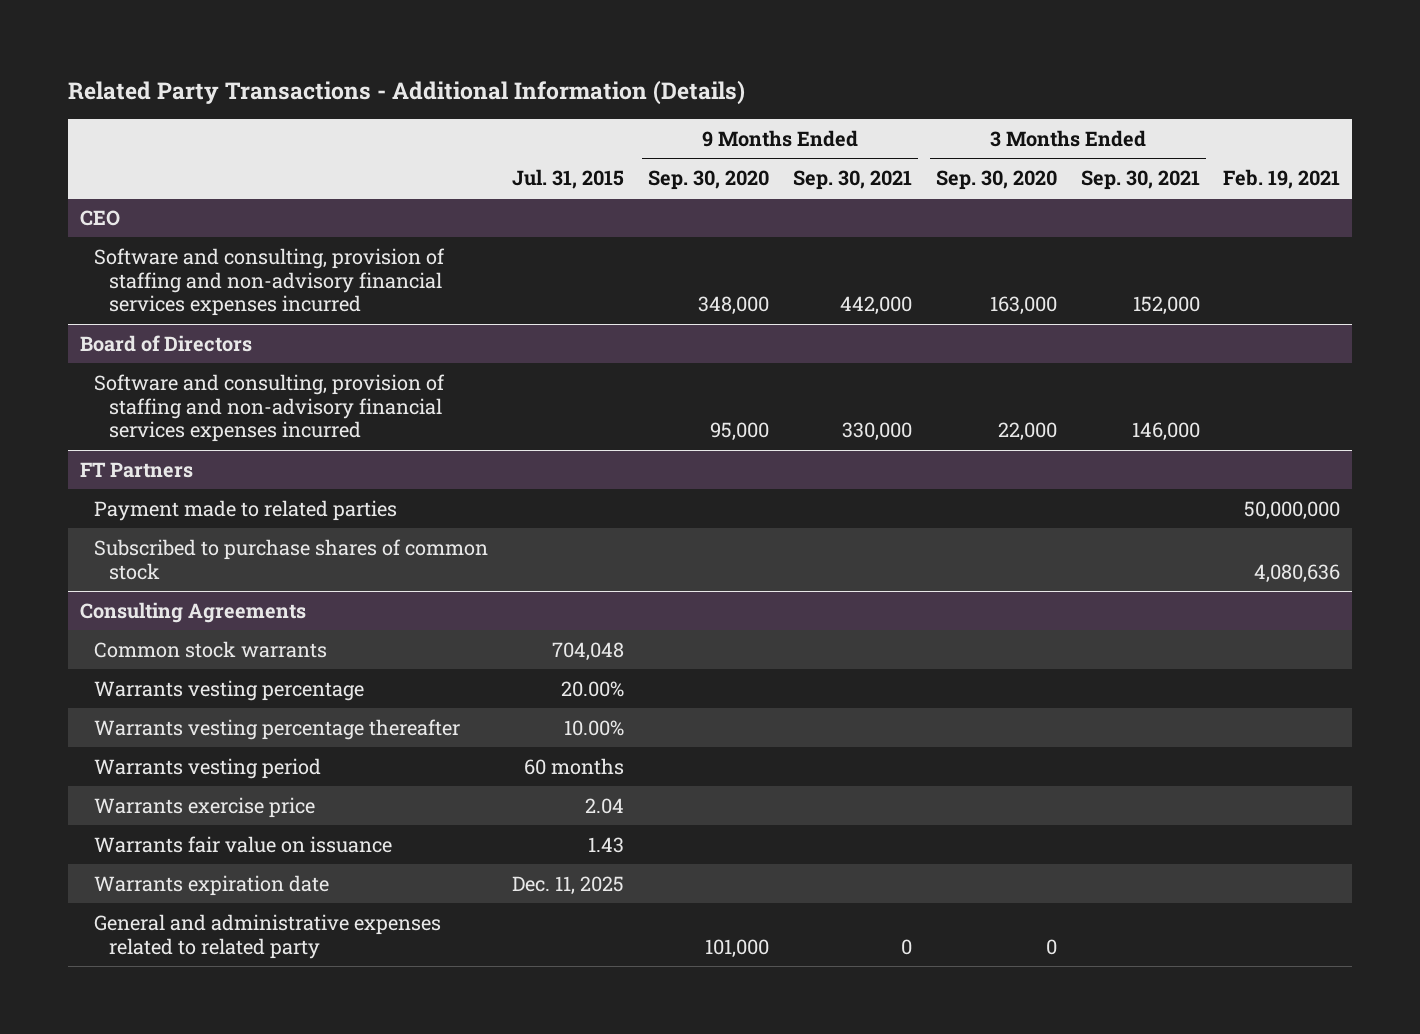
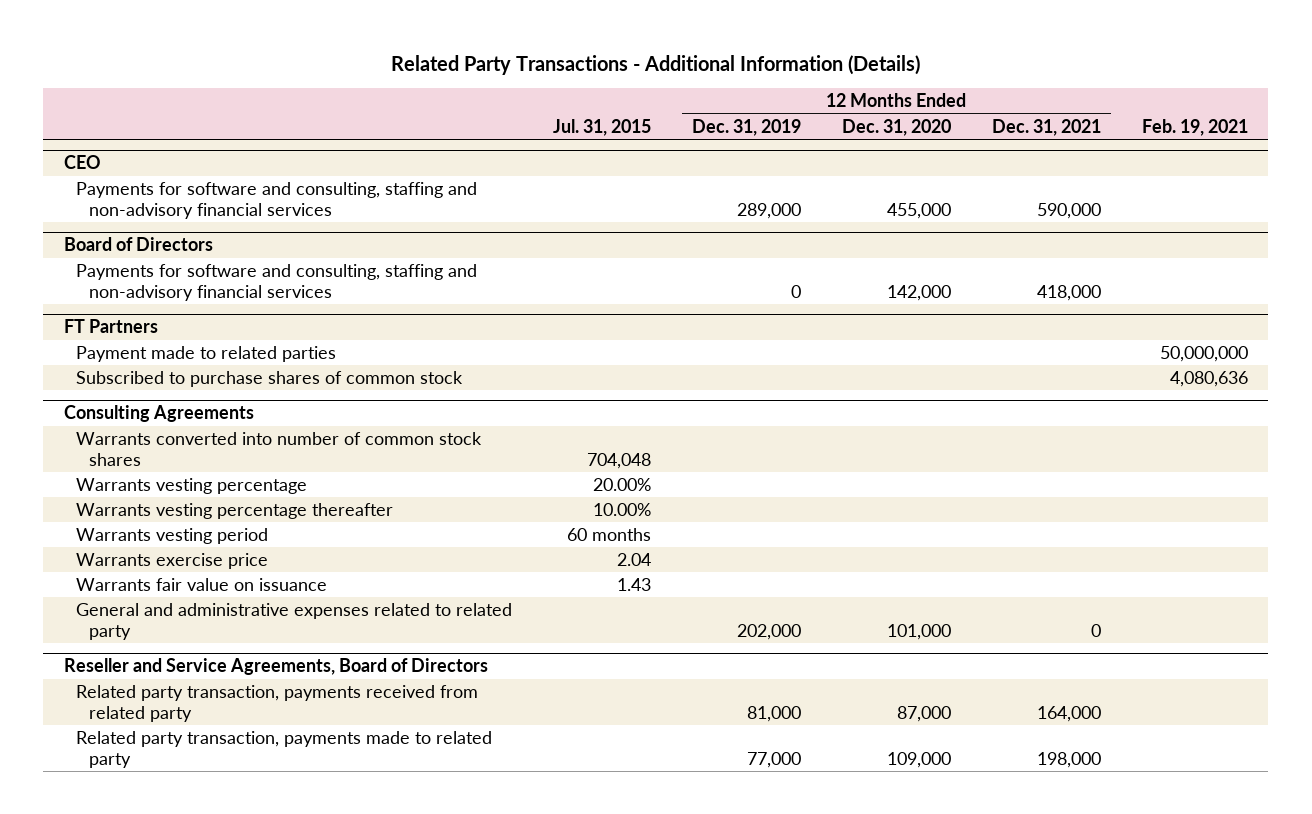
- | Jul. 31, 2015 | 9 Months Ended Sep. 30, 2020 | 9 Months Ended Sep. 30, 2021 | 3 Months Ended Sep. 30, 2020 | 3 Months Ended Sep. 30, 2021 | Feb. 19, 2021
+ | Jul. 31, 2015 | 12 Months Ended Dec. 31, 2019 | 12 Months Ended Dec. 31, 2020 | 12 Months Ended Dec. 31, 2021 | Feb. 19, 2021
@ CEO
- Software and consulting, provision of staffing and non-advisory financial services expenses incurred | | 348,000 | 442,000 | 163,000 | 152,000 |
+ Payments for software and consulting, staffing and non-advisory financial services | | 289,000 | 455,000 | 590,000 |
@ Board of Directors
- Software and consulting, provision of staffing and non-advisory financial services expenses incurred | | 95,000 | 330,000 | 22,000 | 146,000 |
+ Payments for software and consulting, staffing and non-advisory financial services | | 0 | 142,000 | 418,000 |
@ Consulting Agreements
- Common stock warrants | 704,048 | | | | |
+ Warrants converted into number of common stock shares | 704,048 | | | |
- Warrants expiration date | Dec. 11, 2025 | | | | |
+ Reseller and Service Agreements, Board of Directors
+ Related party transaction, payments received from related party | | 81,000 | 87,000 | 164,000 |
+ Related party transaction, payments made to related party | | 77,000 | 109,000 | 198,000 |

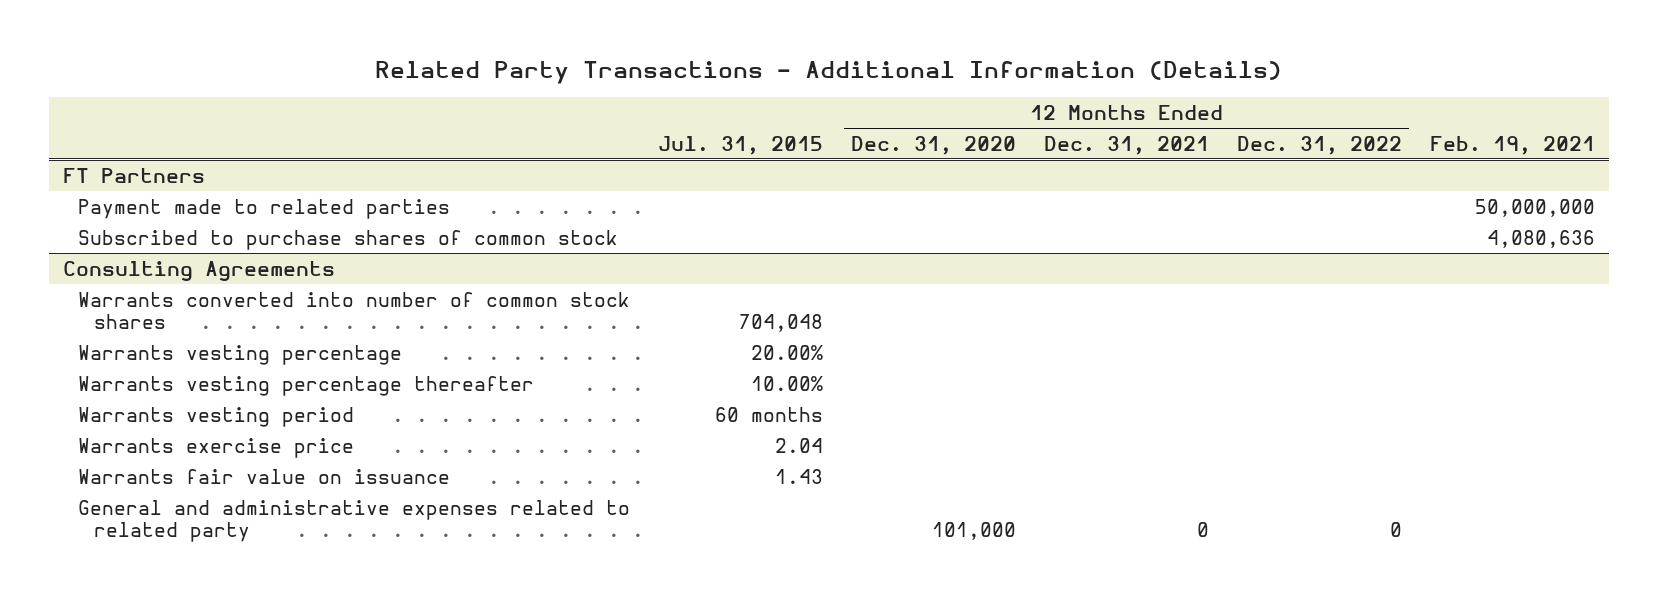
- | Jul. 31, 2015 | 12 Months Ended Dec. 31, 2019 | 12 Months Ended Dec. 31, 2020 | 12 Months Ended Dec. 31, 2021 | Feb. 19, 2021
+ | Jul. 31, 2015 | 12 Months Ended Dec. 31, 2020 | 12 Months Ended Dec. 31, 2021 | 12 Months Ended Dec. 31, 2022 | Feb. 19, 2021
- CEO
- Payments for software and consulting, staffing and non-advisory financial services | | 289,000 | 455,000 | 590,000 |
- Board of Directors
- Payments for software and consulting, staffing and non-advisory financial services | | 0 | 142,000 | 418,000 |
- Reseller and Service Agreements, Board of Directors
- Related party transaction, payments received from related party | | 81,000 | 87,000 | 164,000 |
- Related party transaction, payments made to related party | | 77,000 | 109,000 | 198,000 |

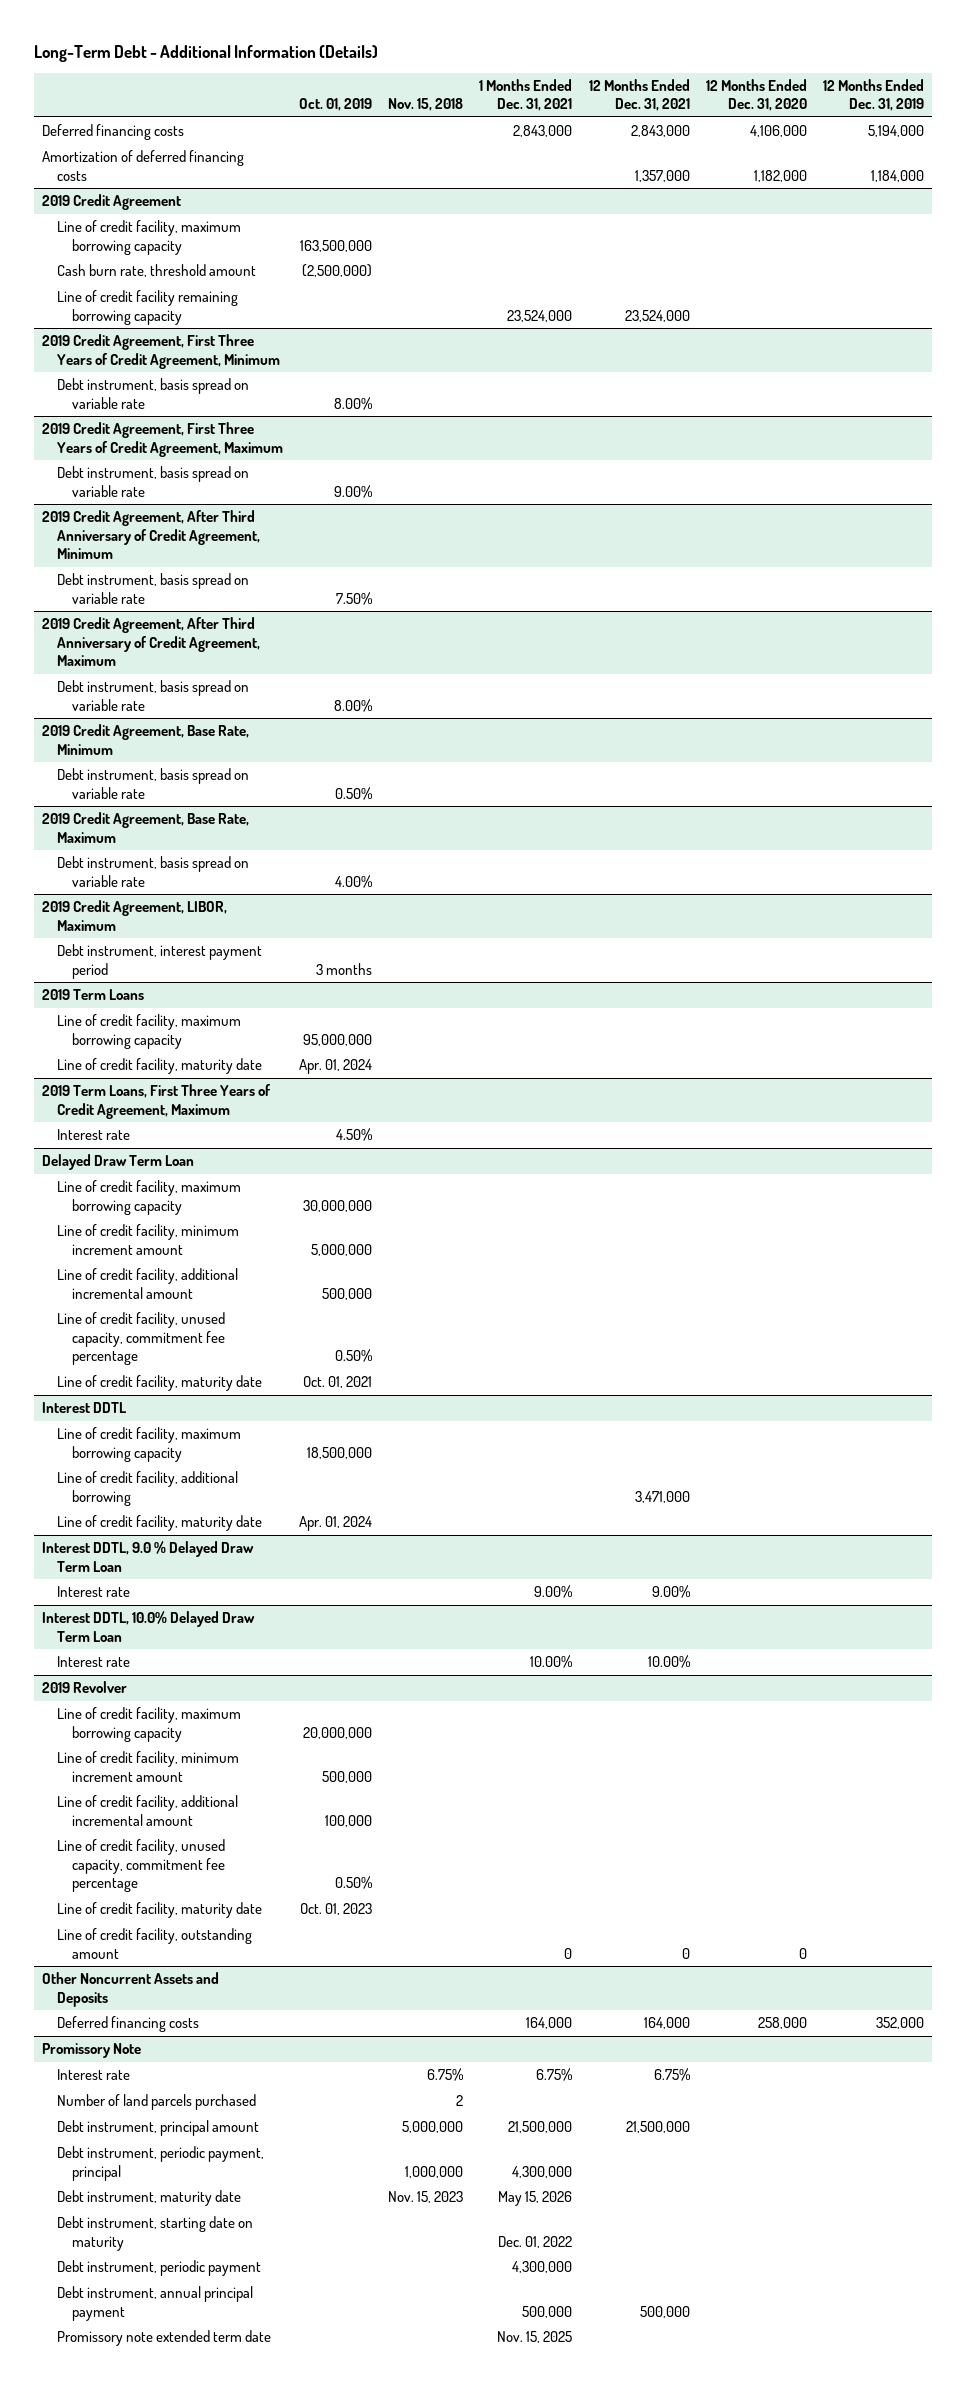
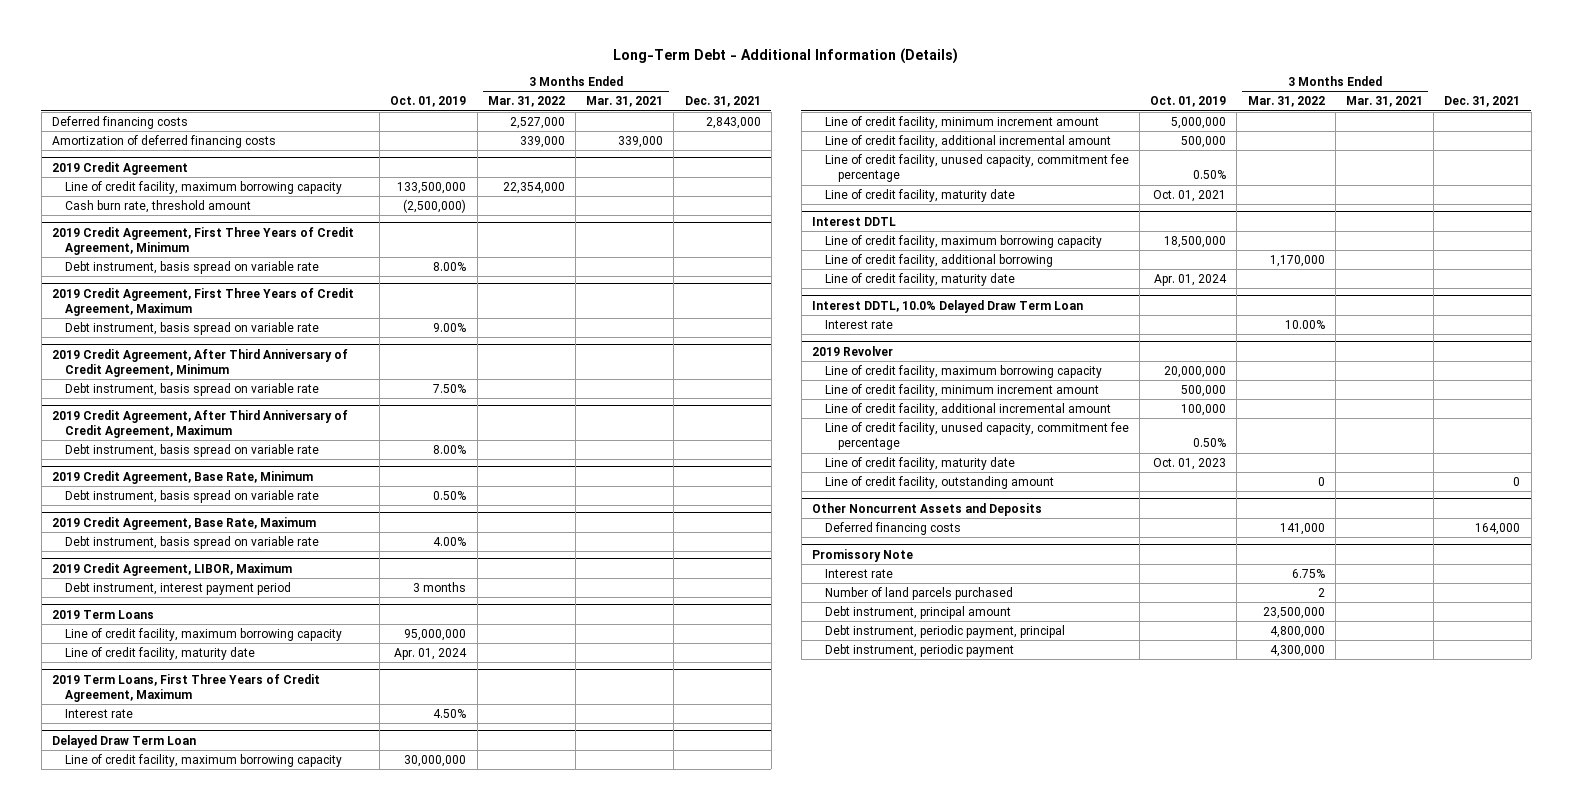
- | Oct. 01, 2019 | Nov. 15, 2018 | 1 Months Ended Dec. 31, 2021 | 12 Months Ended Dec. 31, 2021 | 12 Months Ended Dec. 31, 2020 | 12 Months Ended Dec. 31, 2019
+ | Oct. 01, 2019 | 3 Months Ended Mar. 31, 2022 | 3 Months Ended Mar. 31, 2021 | Dec. 31, 2021
@ 2019 Credit Agreement
- Line of credit facility, maximum borrowing capacity | 163,500,000 | | | | |
+ Line of credit facility, maximum borrowing capacity | 133,500,000 | 22,354,000 | |
- Line of credit facility remaining borrowing capacity | | | 23,524,000 | 23,524,000 | |
- Interest DDTL, 9.0 % Delayed Draw Term Loan
- Interest rate | | | 9.00% | 9.00% | |
@ Promissory Note
- Debt instrument, maturity date | | Nov. 15, 2023 | May 15, 2026 | | |
- Debt instrument, starting date on maturity | | | Dec. 01, 2022 | | |
- Debt instrument, annual principal payment | | | 500,000 | 500,000 | |
- Promissory note extended term date | | | Nov. 15, 2025 | | |

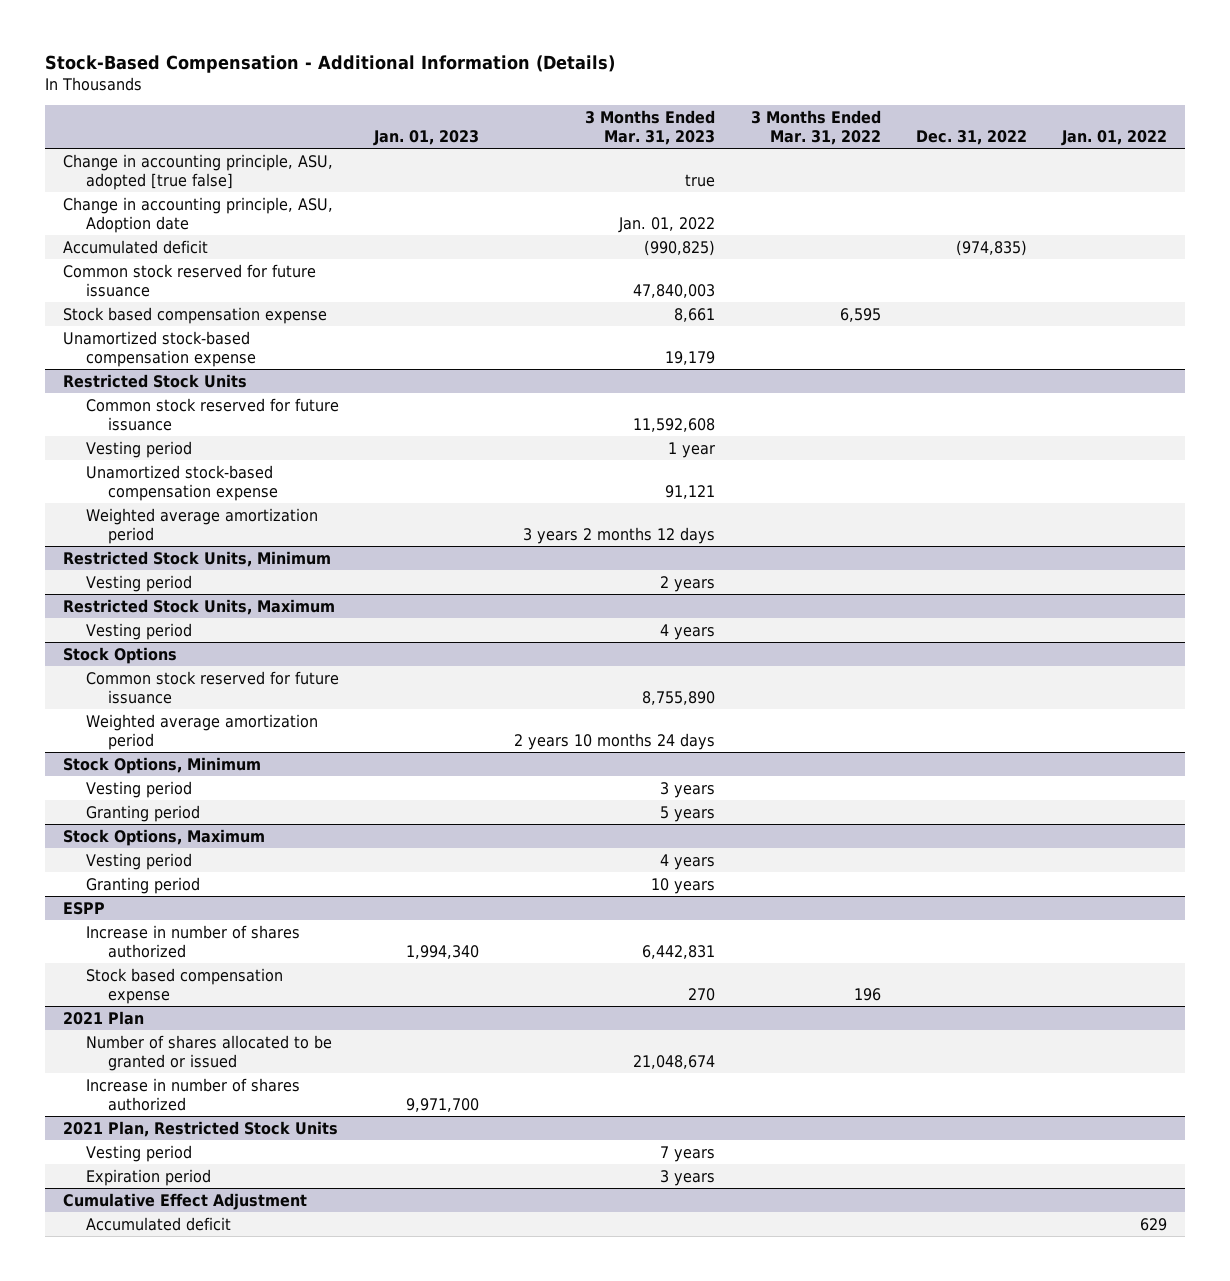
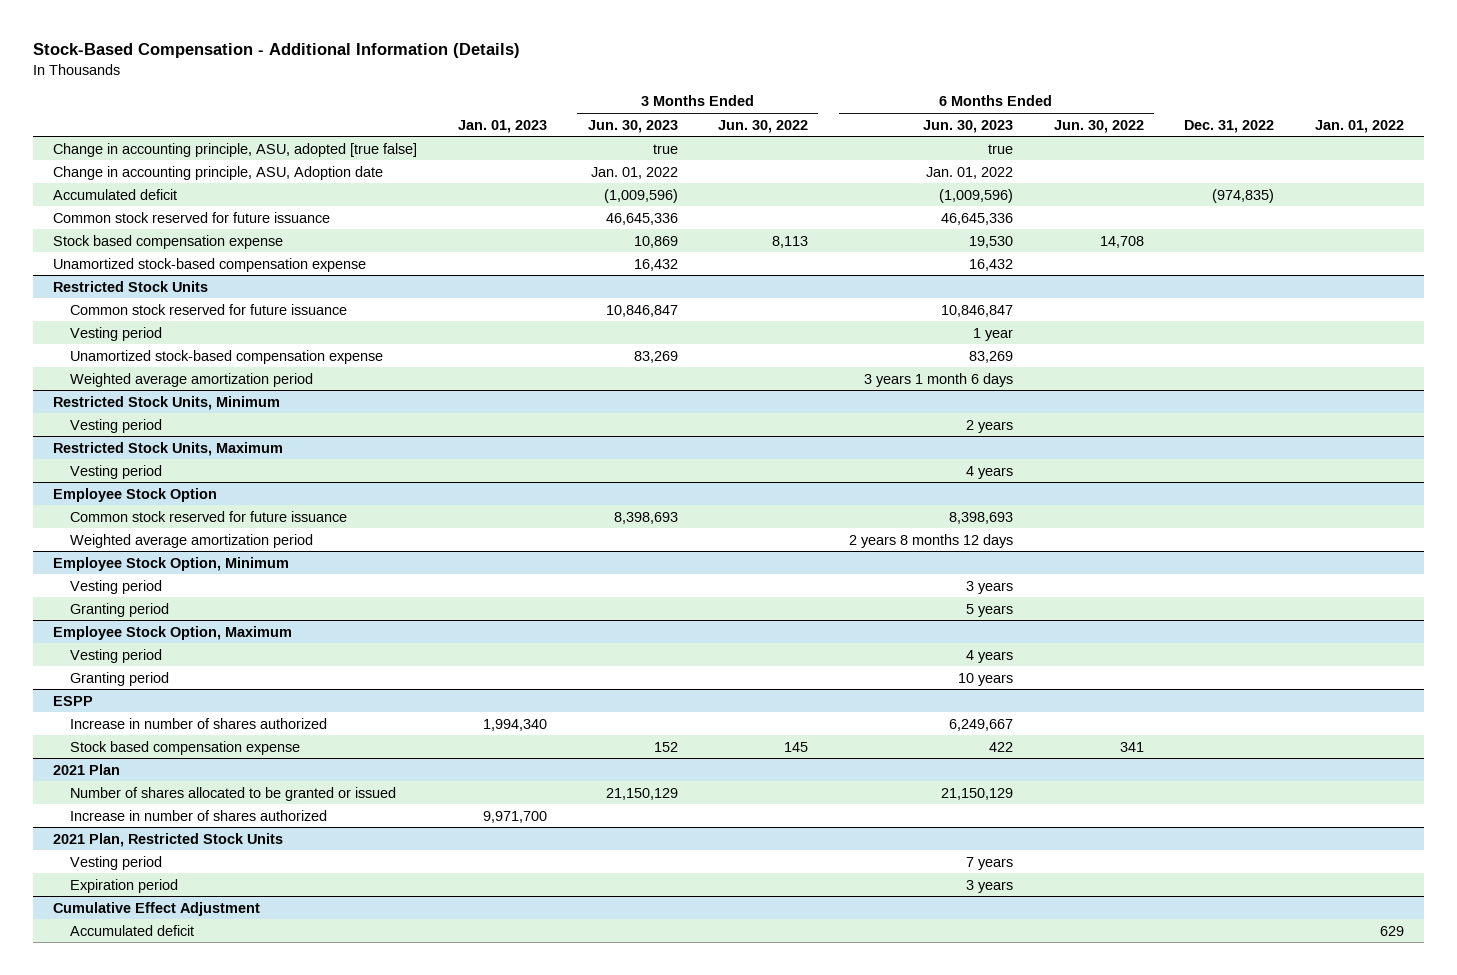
- | Jan. 01, 2023 | 3 Months Ended Mar. 31, 2023 | 3 Months Ended Mar. 31, 2022 | Dec. 31, 2022 | Jan. 01, 2022
+ | Jan. 01, 2023 | 3 Months Ended Jun. 30, 2023 | 3 Months Ended Jun. 30, 2022 | 6 Months Ended Jun. 30, 2023 | 6 Months Ended Jun. 30, 2022 | Dec. 31, 2022 | Jan. 01, 2022
- Stock Options
+ Employee Stock Option
- Stock Options, Minimum
+ Employee Stock Option, Minimum
- Stock Options, Maximum
+ Employee Stock Option, Maximum

